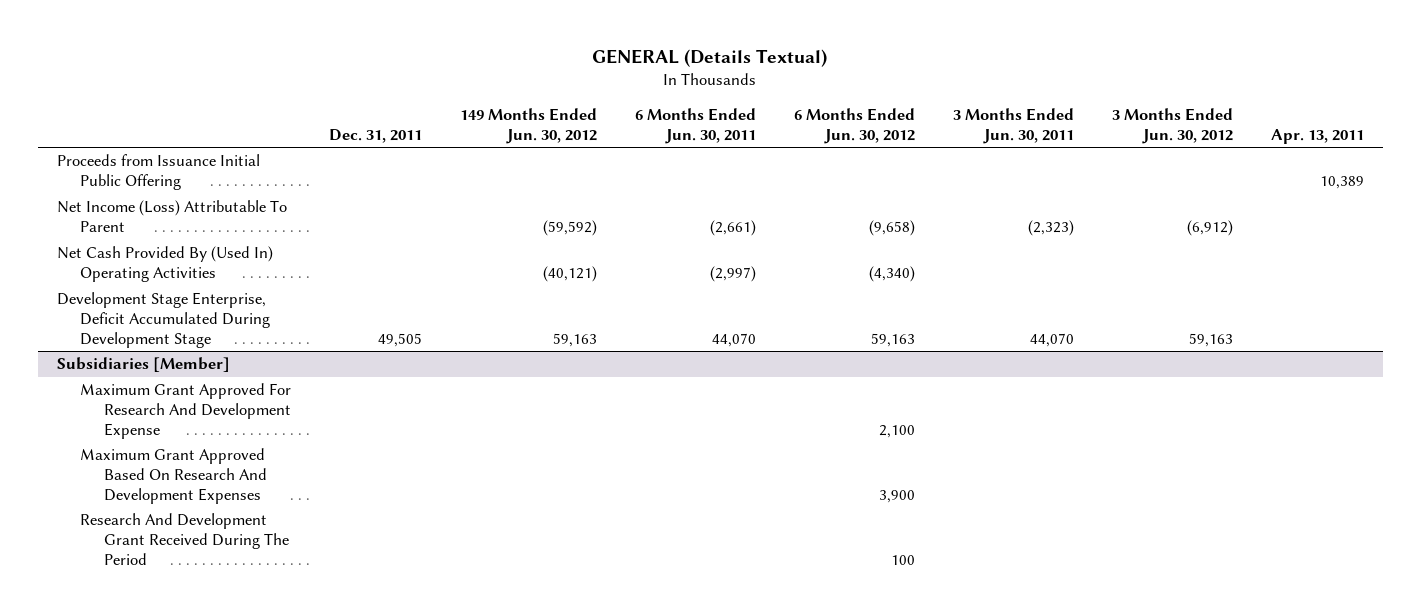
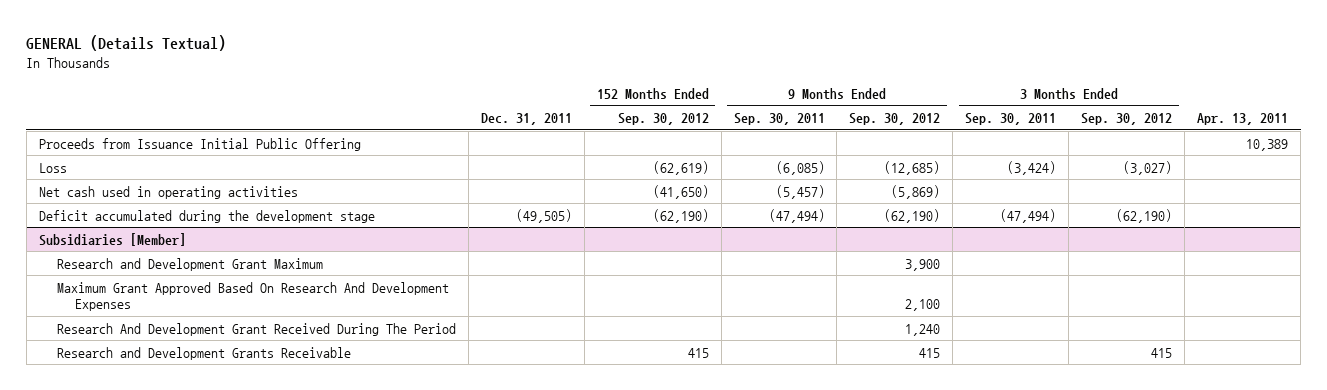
- | Dec. 31, 2011 | 149 Months Ended Jun. 30, 2012 | 6 Months Ended Jun. 30, 2011 | 6 Months Ended Jun. 30, 2012 | 3 Months Ended Jun. 30, 2011 | 3 Months Ended Jun. 30, 2012 | Apr. 13, 2011
+ | Dec. 31, 2011 | 152 Months Ended Sep. 30, 2012 | 9 Months Ended Sep. 30, 2011 | 9 Months Ended Sep. 30, 2012 | 3 Months Ended Sep. 30, 2011 | 3 Months Ended Sep. 30, 2012 | Apr. 13, 2011
- Net Income (Loss) Attributable To Parent | | (59,592) | (2,661) | (9,658) | (2,323) | (6,912) |
- Net Cash Provided By (Used In) Operating Activities | | (40,121) | (2,997) | (4,340) | | |
- Development Stage Enterprise, Deficit Accumulated During Development Stage | 49,505 | 59,163 | 44,070 | 59,163 | 44,070 | 59,163 |
+ Loss | | (62,619) | (6,085) | (12,685) | (3,424) | (3,027) |
+ Net cash used in operating activities | | (41,650) | (5,457) | (5,869) | | |
+ Deficit accumulated during the development stage | (49,505) | (62,190) | (47,494) | (62,190) | (47,494) | (62,190) |
@ Subsidiaries [Member]
- Maximum Grant Approved For Research And Development Expense | | | | 2,100 | | |
+ Research and Development Grant Maximum | | | | 3,900 | | |
+ Research and Development Grants Receivable | | 415 | | 415 | | 415 |

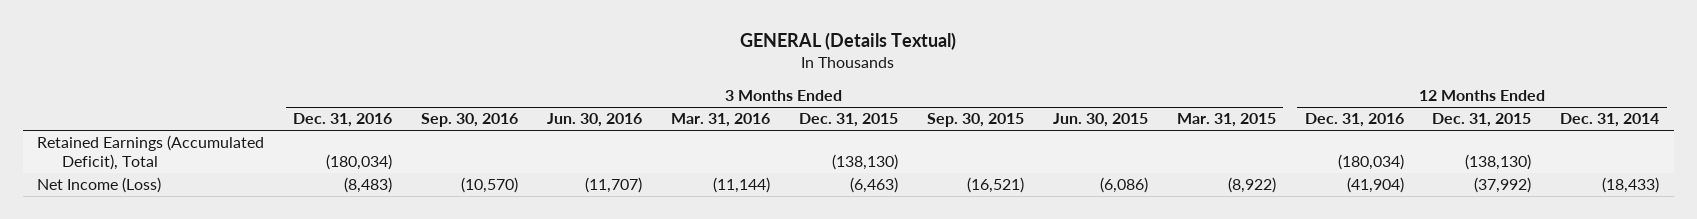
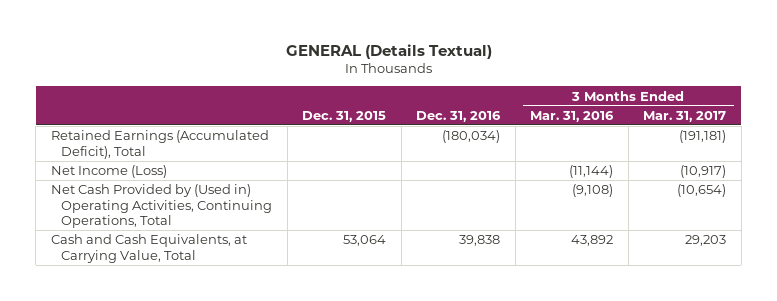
- | 3 Months Ended Dec. 31, 2016 | 3 Months Ended Sep. 30, 2016 | 3 Months Ended Jun. 30, 2016 | 3 Months Ended Mar. 31, 2016 | 3 Months Ended Dec. 31, 2015 | 3 Months Ended Sep. 30, 2015 | 3 Months Ended Jun. 30, 2015 | 3 Months Ended Mar. 31, 2015 | 12 Months Ended Dec. 31, 2016 | 12 Months Ended Dec. 31, 2015 | 12 Months Ended Dec. 31, 2014
+ | Dec. 31, 2015 | Dec. 31, 2016 | 3 Months Ended Mar. 31, 2016 | 3 Months Ended Mar. 31, 2017
+ Net Cash Provided by (Used in) Operating Activities, Continuing Operations, Total | | | (9,108) | (10,654)
+ Cash and Cash Equivalents, at Carrying Value, Total | 53,064 | 39,838 | 43,892 | 29,203

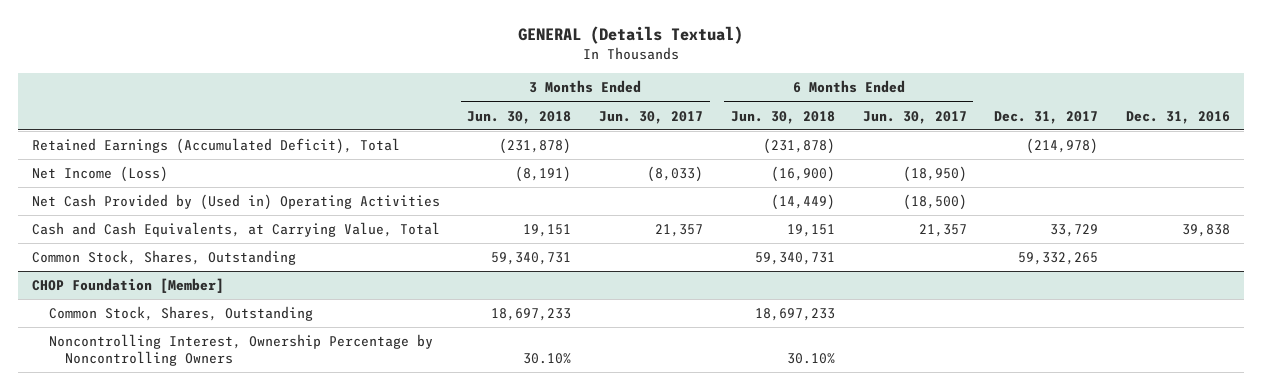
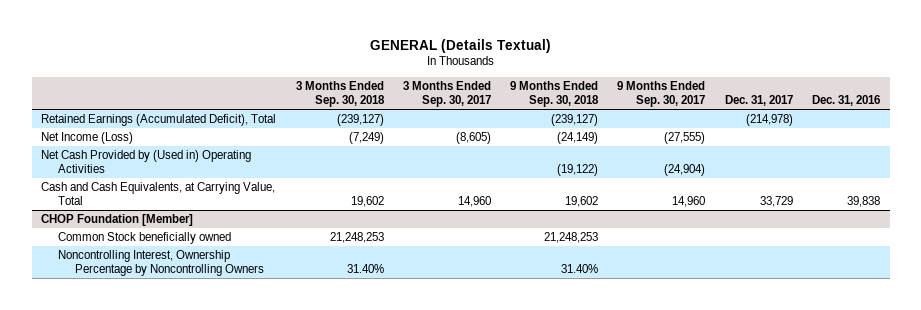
- | 3 Months Ended Jun. 30, 2018 | 3 Months Ended Jun. 30, 2017 | 6 Months Ended Jun. 30, 2018 | 6 Months Ended Jun. 30, 2017 | Dec. 31, 2017 | Dec. 31, 2016
+ | 3 Months Ended Sep. 30, 2018 | 3 Months Ended Sep. 30, 2017 | 9 Months Ended Sep. 30, 2018 | 9 Months Ended Sep. 30, 2017 | Dec. 31, 2017 | Dec. 31, 2016
- Common Stock, Shares, Outstanding | 59,340,731 | | 59,340,731 | | 59,332,265 |
@ CHOP Foundation [Member]
- Common Stock, Shares, Outstanding | 18,697,233 | | 18,697,233 | | |
+ Common Stock beneficially owned | 21,248,253 | | 21,248,253 | | |

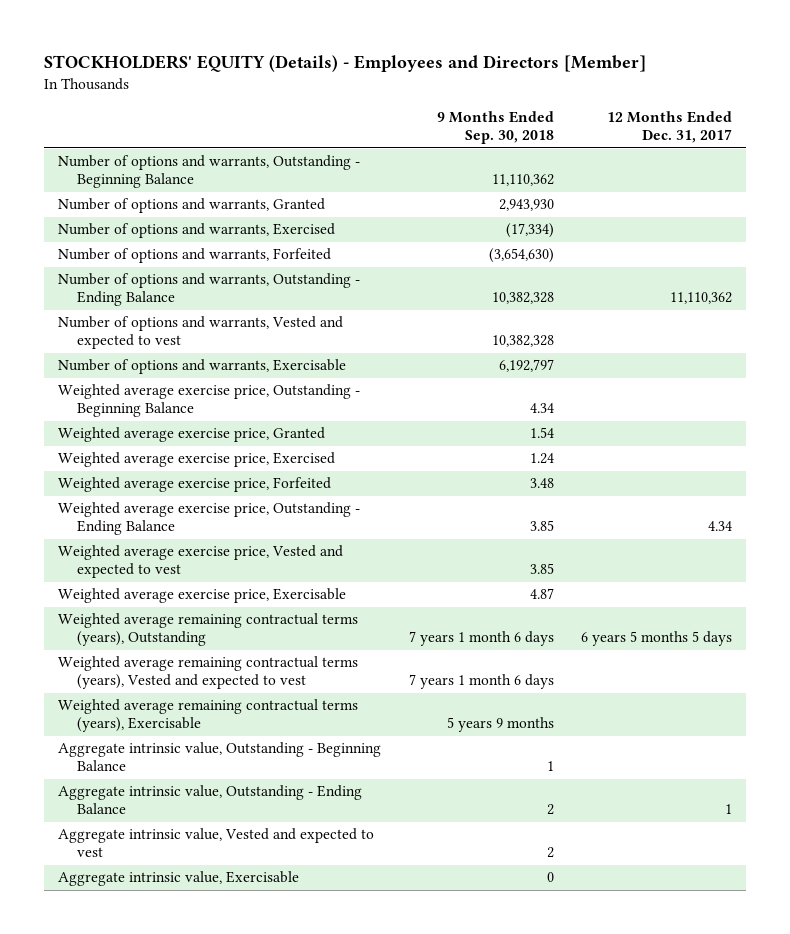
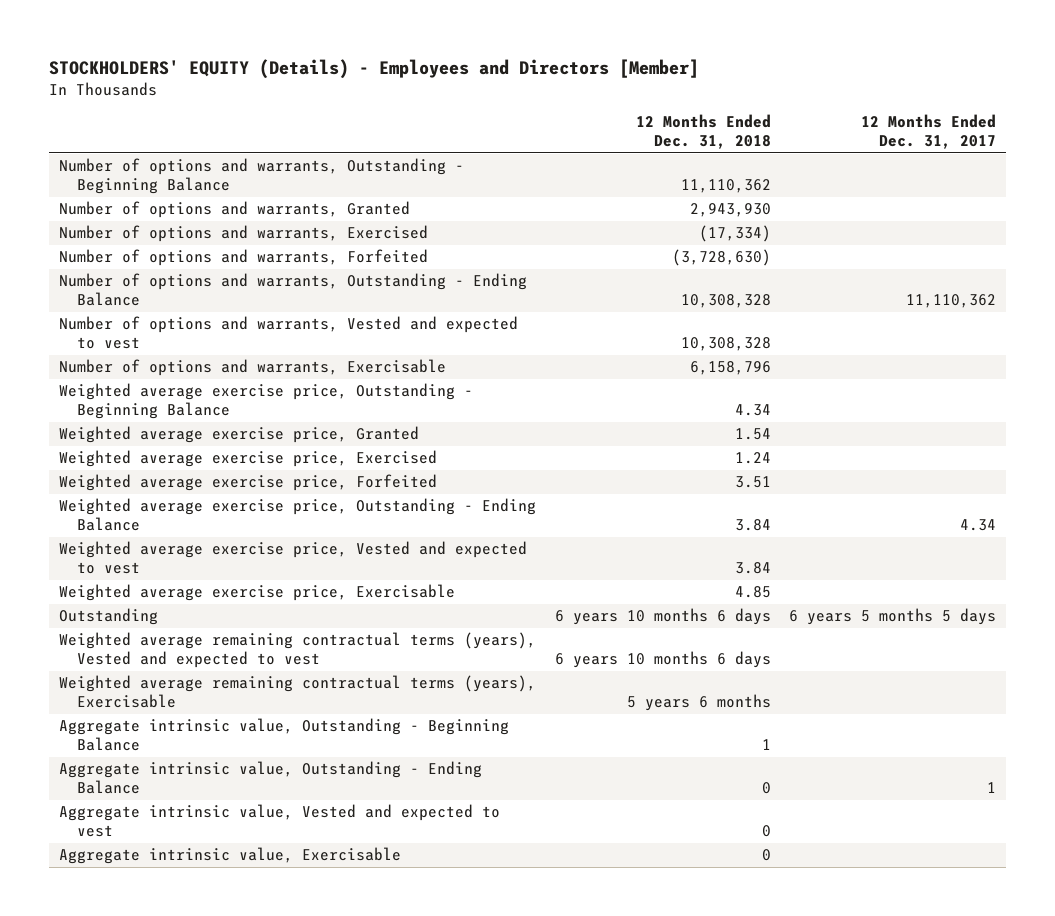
- | 9 Months Ended Sep. 30, 2018 | 12 Months Ended Dec. 31, 2017
+ | 12 Months Ended Dec. 31, 2018 | 12 Months Ended Dec. 31, 2017
- Weighted average remaining contractual terms (years), Outstanding | 7 years 1 month 6 days | 6 years 5 months 5 days
+ Outstanding | 6 years 10 months 6 days | 6 years 5 months 5 days

